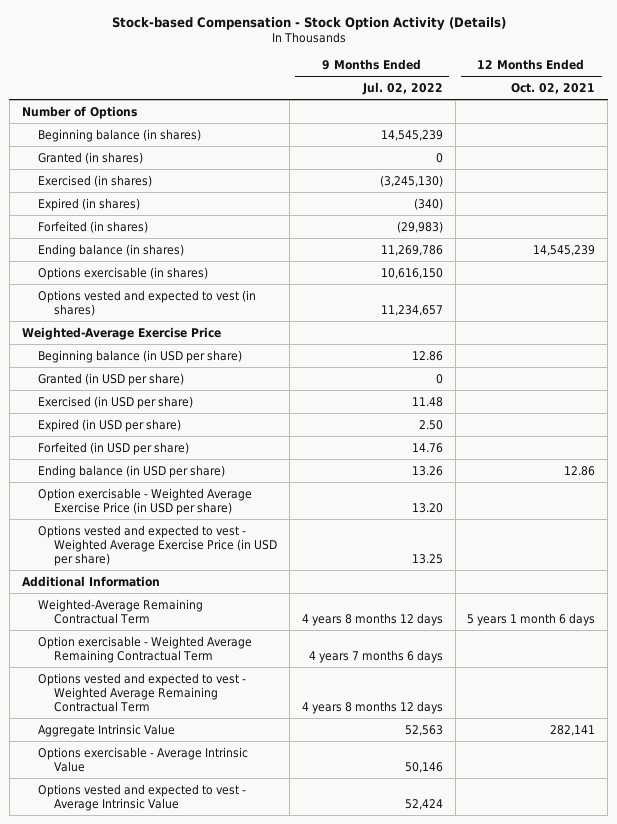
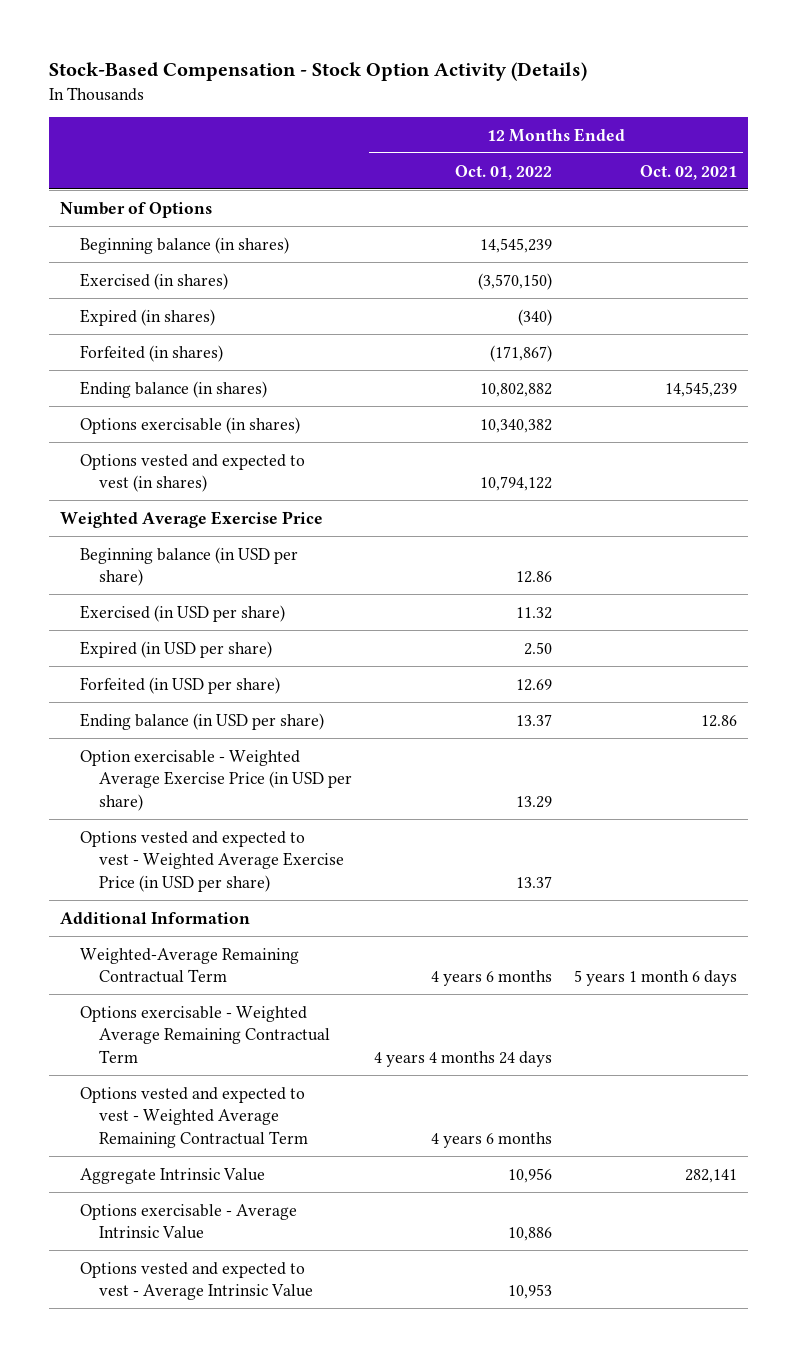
- Stock-based Compensation - Stock Option Activity (Details)
+ Stock-Based Compensation - Stock Option Activity (Details)
- | 9 Months Ended Jul. 02, 2022 | 12 Months Ended Oct. 02, 2021
+ | 12 Months Ended Oct. 01, 2022 | 12 Months Ended Oct. 02, 2021
- Granted (in shares) | 0 |
- Weighted-Average Exercise Price
+ Weighted Average Exercise Price
- Granted (in USD per share) | 0 |
- Option exercisable - Weighted Average Remaining Contractual Term | 4 years 7 months 6 days |
+ Options exercisable - Weighted Average Remaining Contractual Term | 4 years 4 months 24 days |

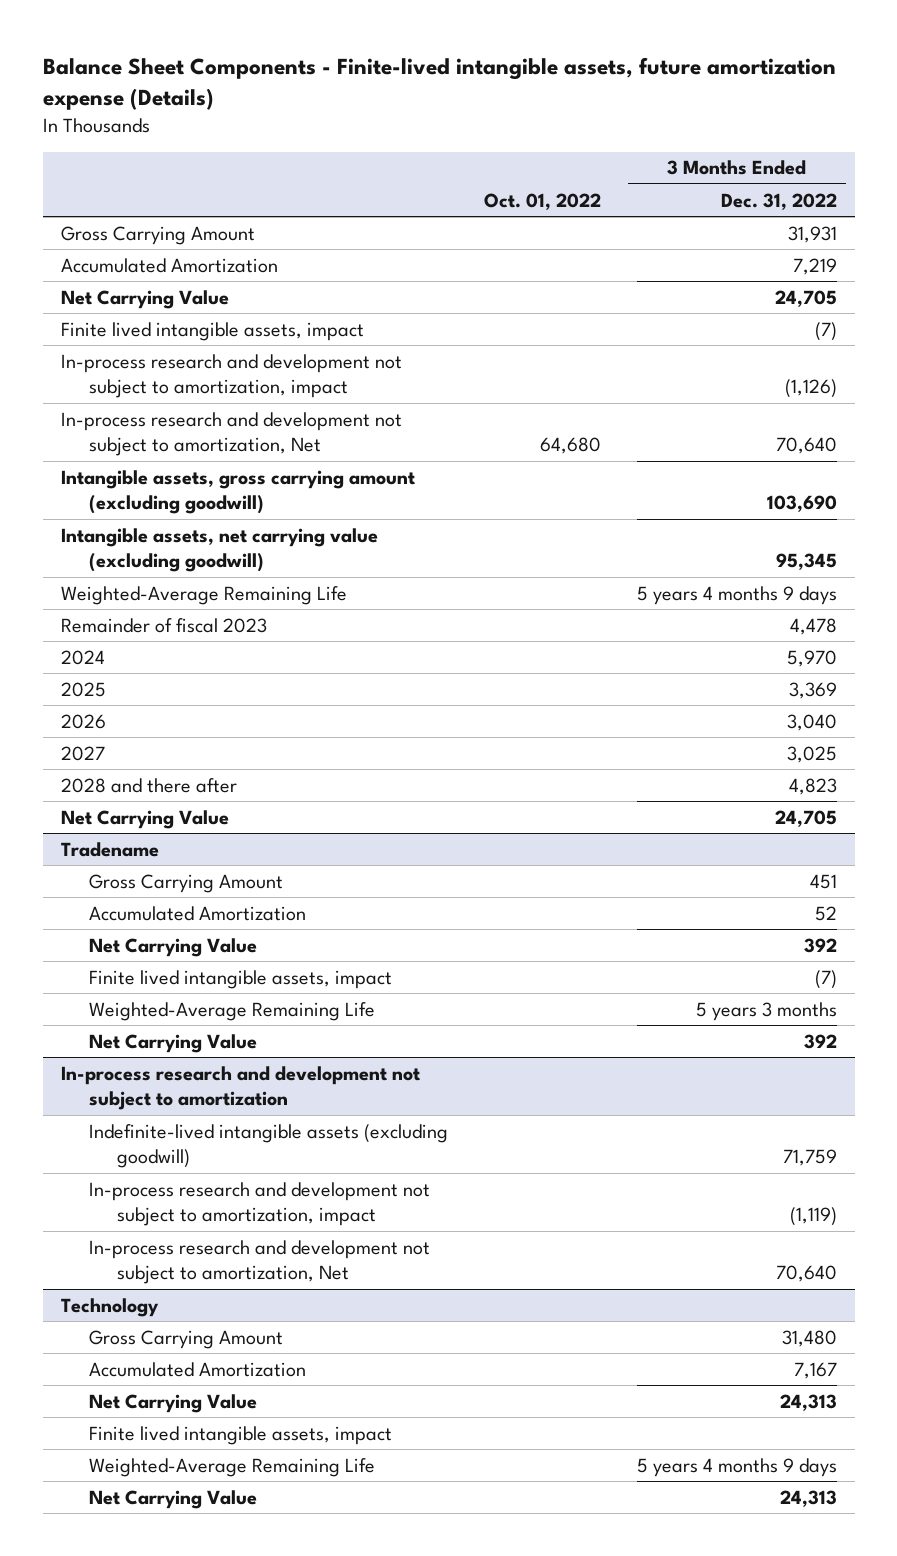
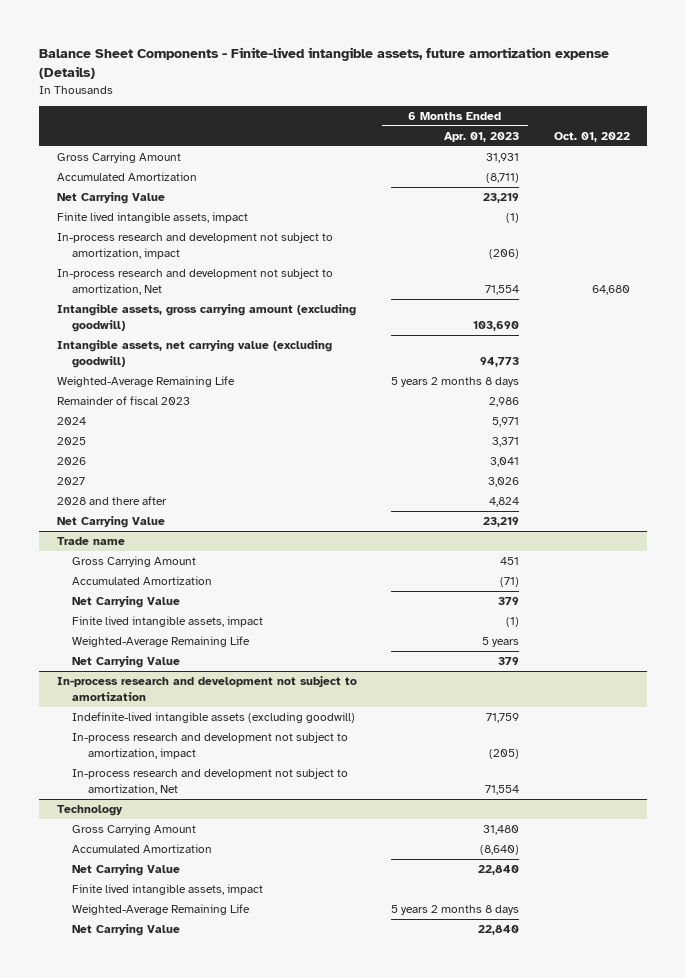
- | Oct. 01, 2022 | 3 Months Ended Dec. 31, 2022
+ | 6 Months Ended Apr. 01, 2023 | Oct. 01, 2022
- Tradename
+ Trade name

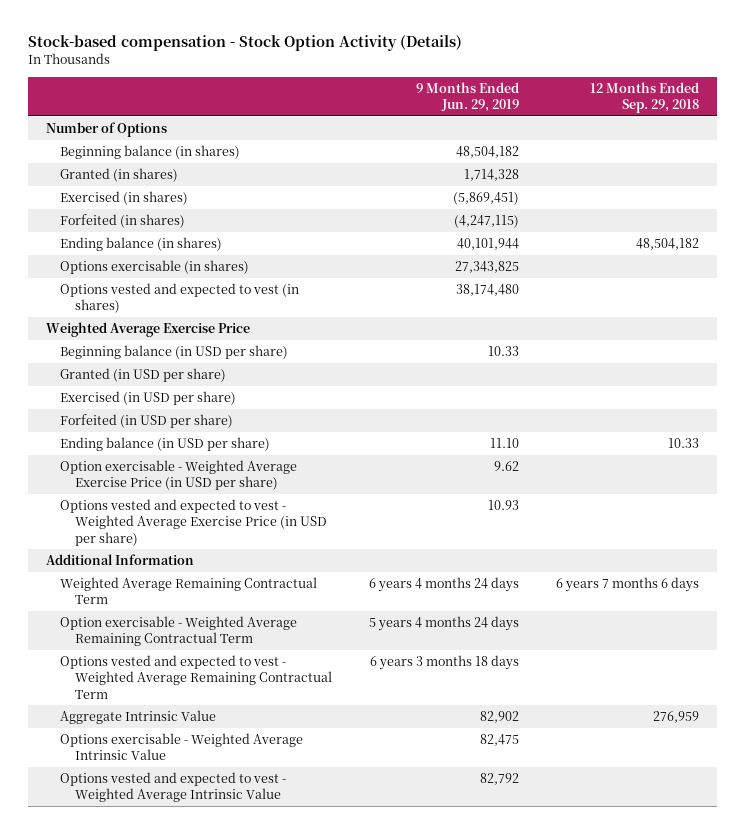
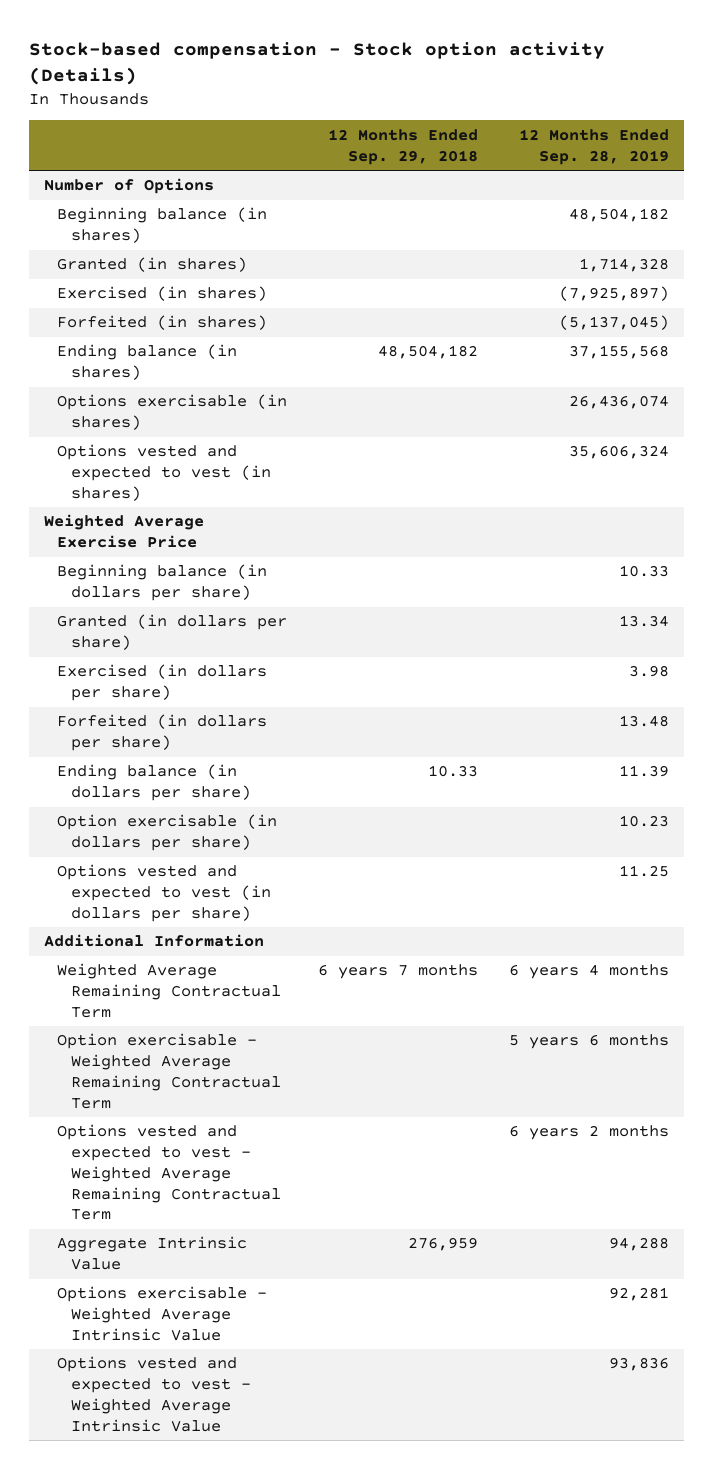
- Stock-based compensation - Stock Option Activity (Details)
+ Stock-based compensation - Stock option activity (Details)
- | 9 Months Ended Jun. 29, 2019 | 12 Months Ended Sep. 29, 2018
+ | 12 Months Ended Sep. 29, 2018 | 12 Months Ended Sep. 28, 2019
- Beginning balance (in USD per share) | 10.33 |
- Granted (in USD per share)
- Exercised (in USD per share)
- Forfeited (in USD per share)
- Ending balance (in USD per share) | 11.10 | 10.33
- Option exercisable - Weighted Average Exercise Price (in USD per share) | 9.62 |
- Options vested and expected to vest - Weighted Average Exercise Price (in USD per share) | 10.93 |
+ Beginning balance (in dollars per share) | | 10.33
+ Granted (in dollars per share) | | 13.34
+ Exercised (in dollars per share) | | 3.98
+ Forfeited (in dollars per share) | | 13.48
+ Ending balance (in dollars per share) | 10.33 | 11.39
+ Option exercisable (in dollars per share) | | 10.23
+ Options vested and expected to vest (in dollars per share) | | 11.25
- Weighted Average Remaining Contractual Term | 6 years 4 months 24 days | 6 years 7 months 6 days
+ Weighted Average Remaining Contractual Term | 6 years 7 months | 6 years 4 months

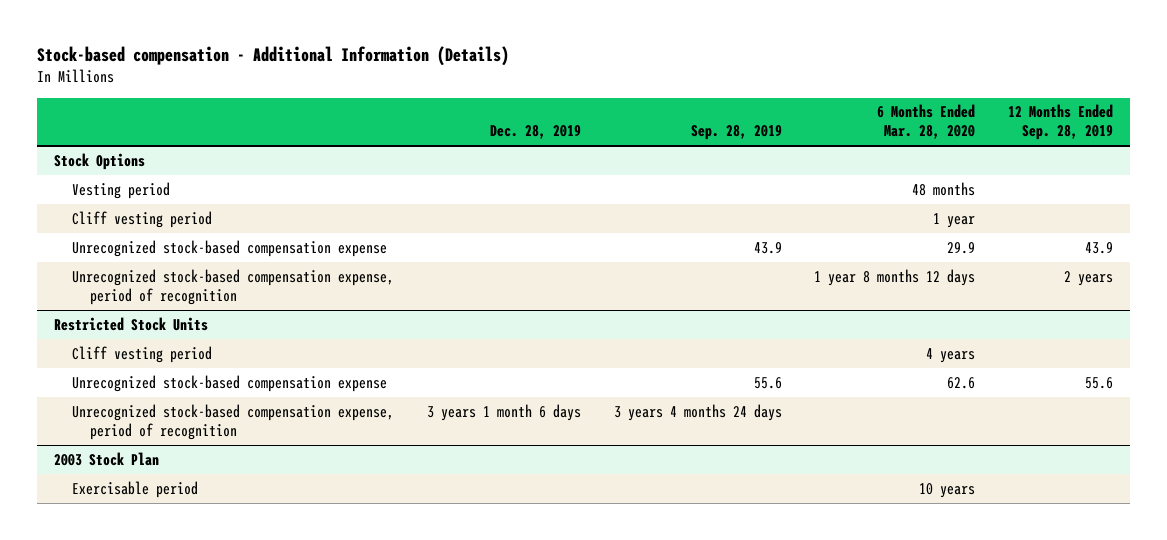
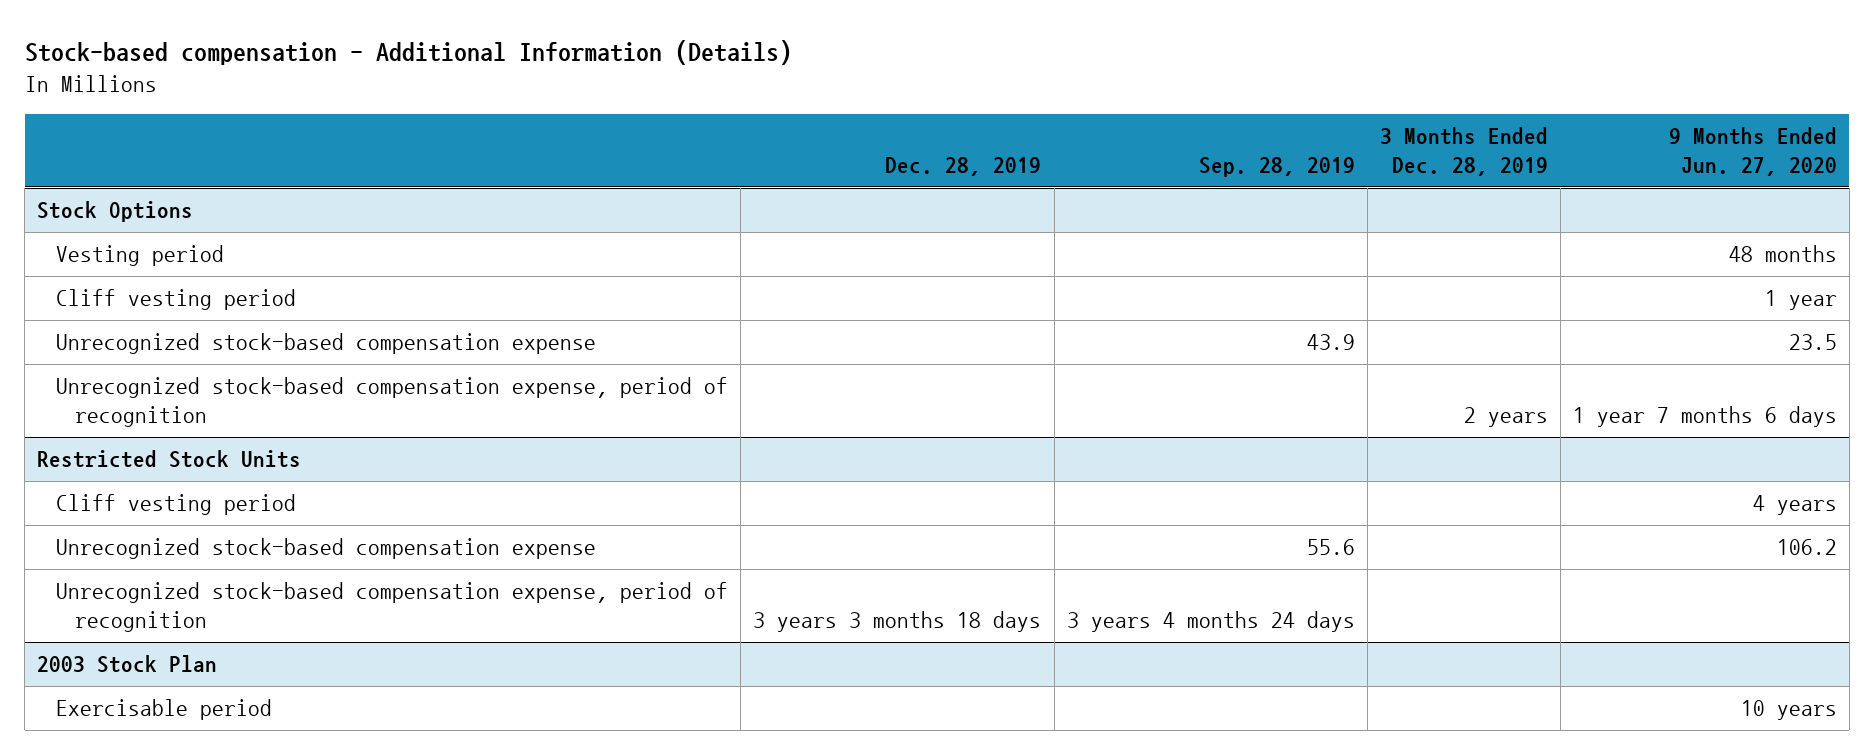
- | Dec. 28, 2019 | Sep. 28, 2019 | 6 Months Ended Mar. 28, 2020 | 12 Months Ended Sep. 28, 2019
+ | Dec. 28, 2019 | Sep. 28, 2019 | 3 Months Ended Dec. 28, 2019 | 9 Months Ended Jun. 27, 2020
@ Restricted Stock Units
- Unrecognized stock-based compensation expense, period of recognition | 3 years 1 month 6 days | 3 years 4 months 24 days | |
+ Unrecognized stock-based compensation expense, period of recognition | 3 years 3 months 18 days | 3 years 4 months 24 days | |

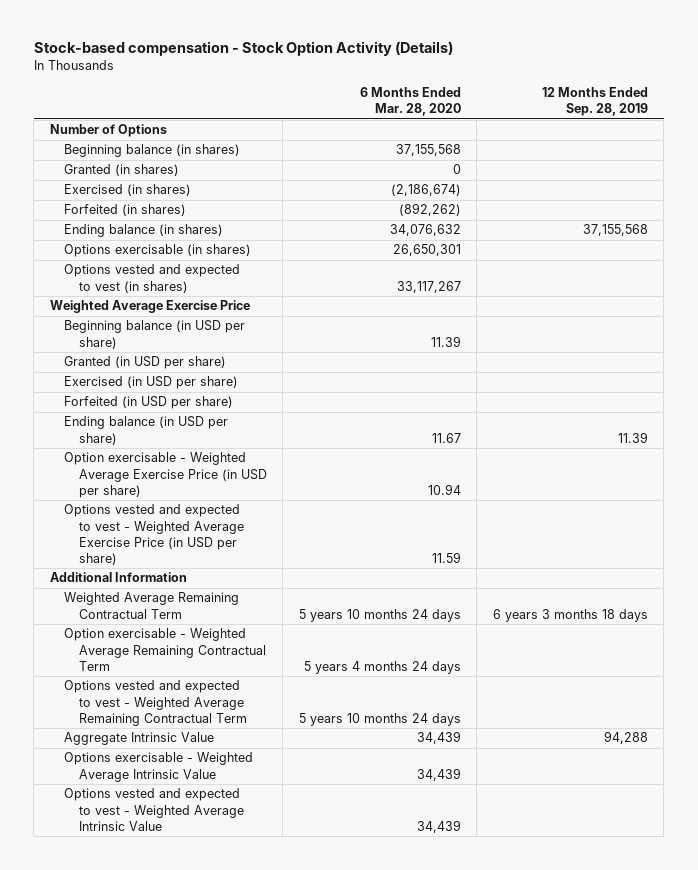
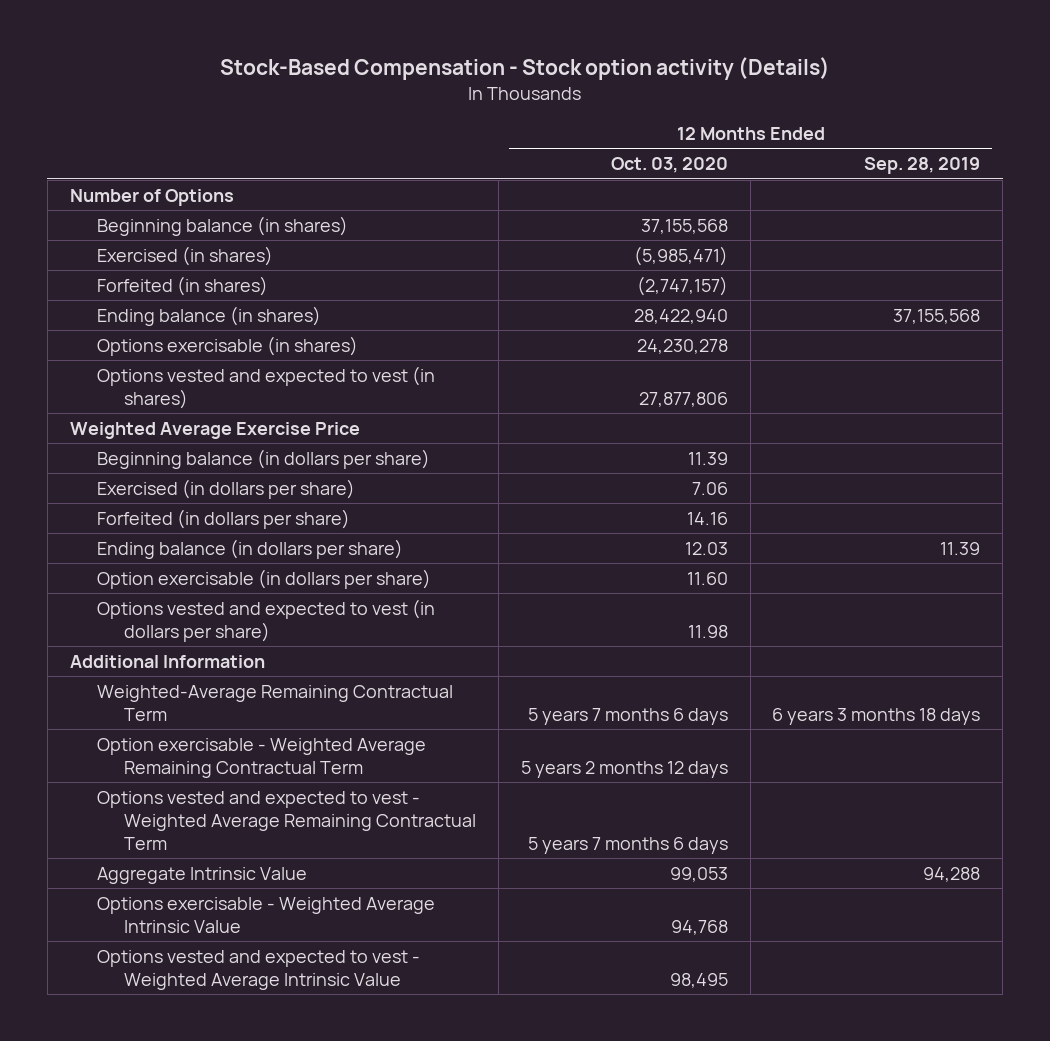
- Stock-based compensation - Stock Option Activity (Details)
+ Stock-Based Compensation - Stock option activity (Details)
- | 6 Months Ended Mar. 28, 2020 | 12 Months Ended Sep. 28, 2019
+ | 12 Months Ended Oct. 03, 2020 | 12 Months Ended Sep. 28, 2019
- Granted (in shares) | 0 |
- Beginning balance (in USD per share) | 11.39 |
- Granted (in USD per share)
- Exercised (in USD per share)
- Forfeited (in USD per share)
- Ending balance (in USD per share) | 11.67 | 11.39
- Option exercisable - Weighted Average Exercise Price (in USD per share) | 10.94 |
- Options vested and expected to vest - Weighted Average Exercise Price (in USD per share) | 11.59 |
+ Beginning balance (in dollars per share) | 11.39 |
+ Exercised (in dollars per share) | 7.06 |
+ Forfeited (in dollars per share) | 14.16 |
+ Ending balance (in dollars per share) | 12.03 | 11.39
+ Option exercisable (in dollars per share) | 11.60 |
+ Options vested and expected to vest (in dollars per share) | 11.98 |
- Weighted Average Remaining Contractual Term | 5 years 10 months 24 days | 6 years 3 months 18 days
+ Weighted-Average Remaining Contractual Term | 5 years 7 months 6 days | 6 years 3 months 18 days

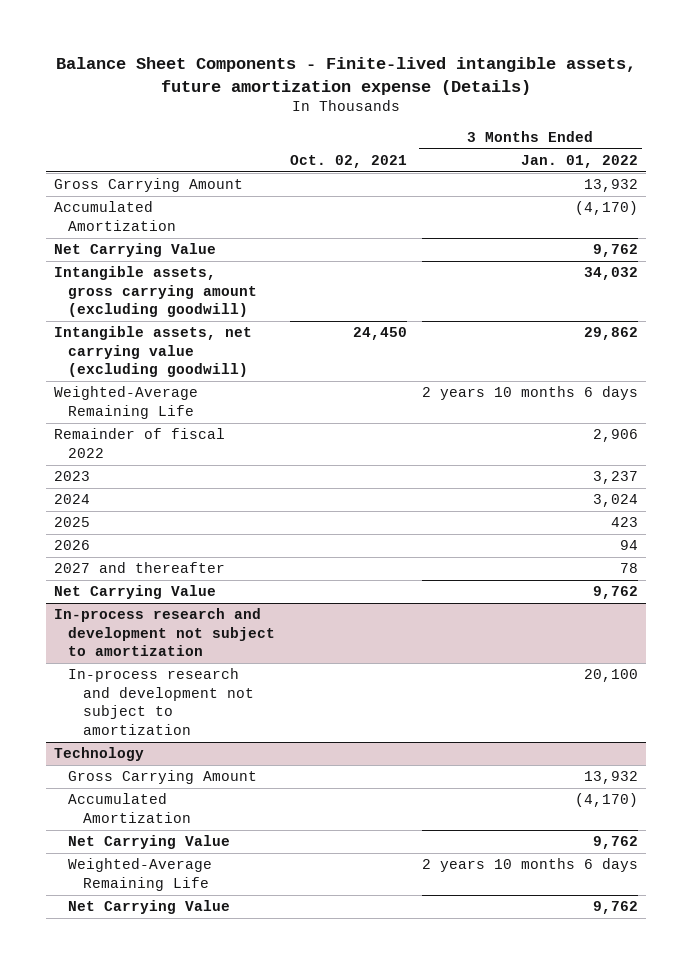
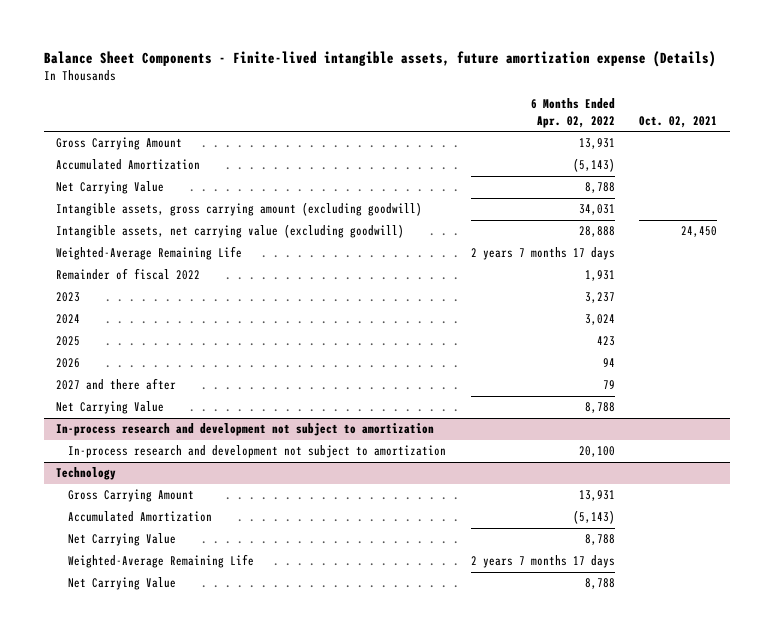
- | Oct. 02, 2021 | 3 Months Ended Jan. 01, 2022
+ | 6 Months Ended Apr. 02, 2022 | Oct. 02, 2021
- 2027 and thereafter | | 78
+ 2027 and there after | 79 |

